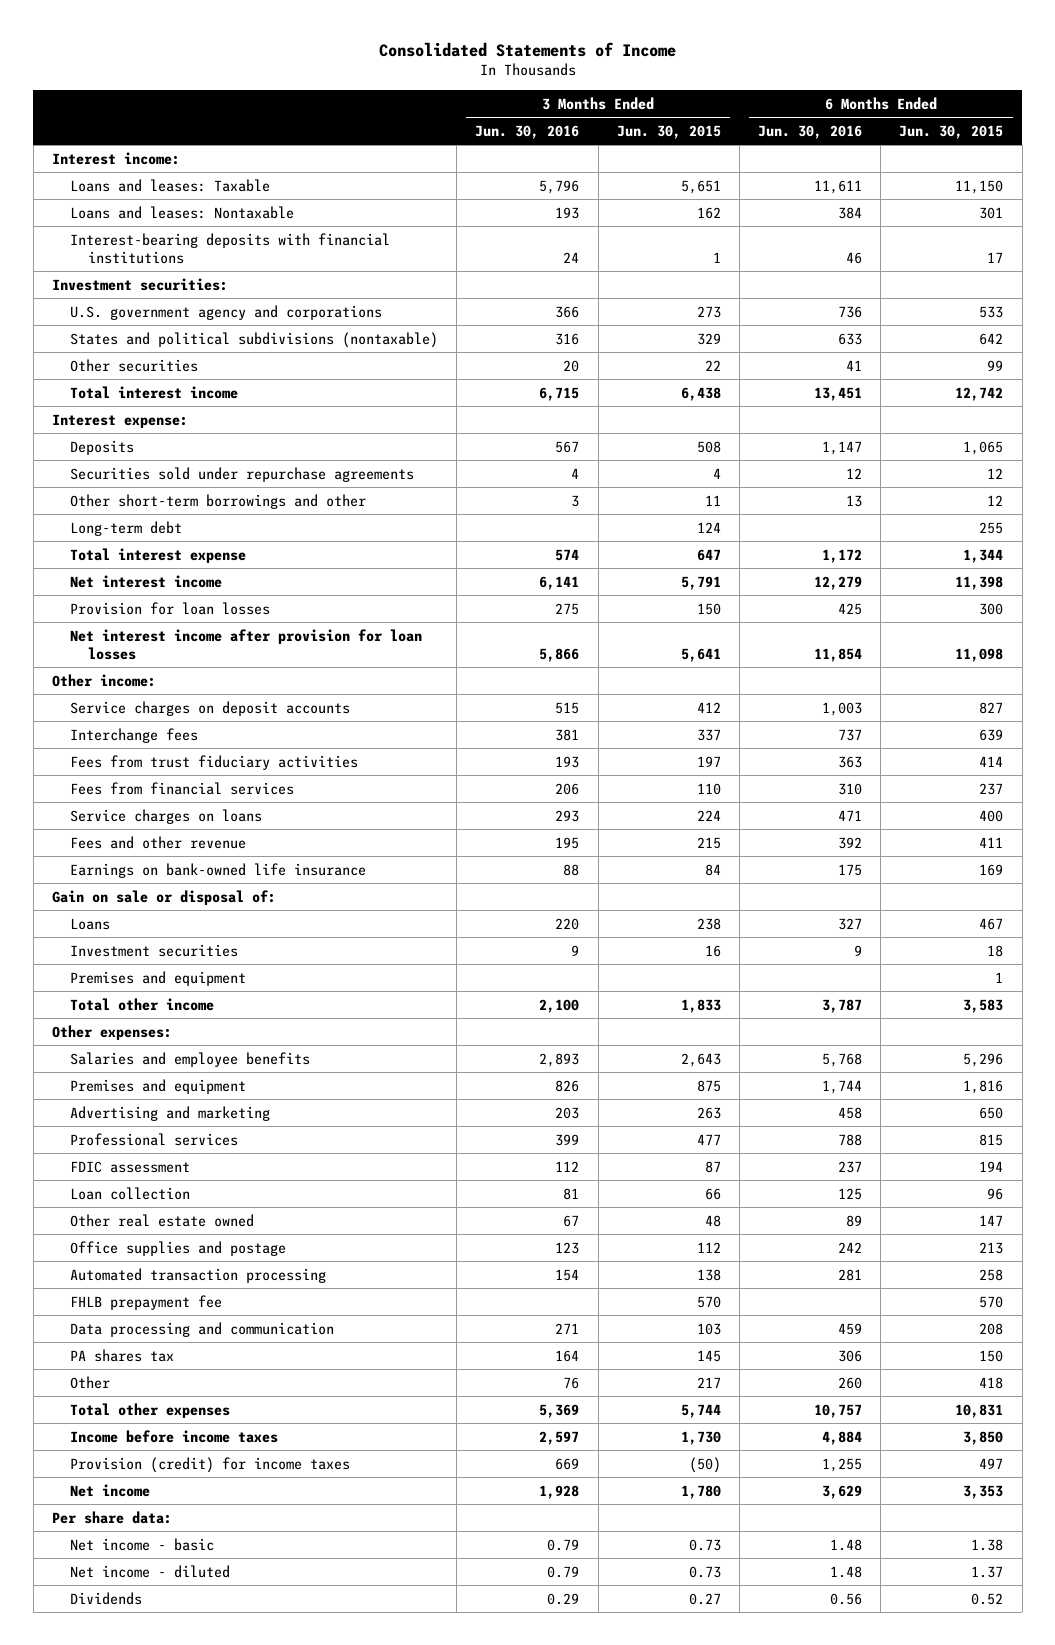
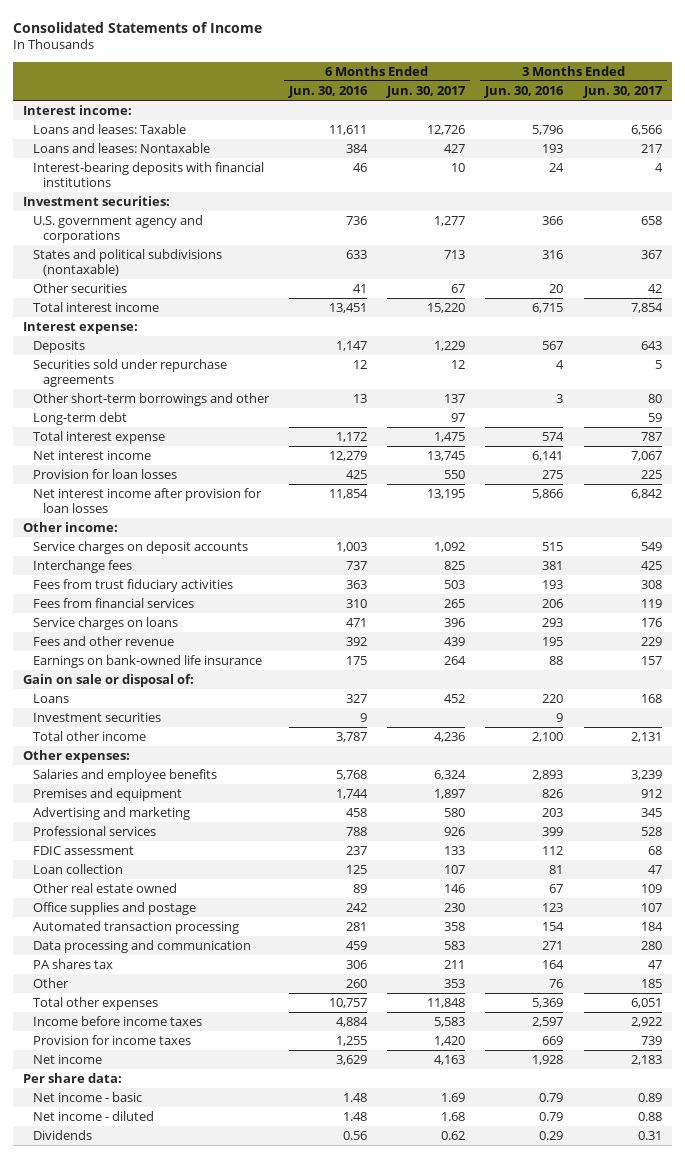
- | 3 Months Ended Jun. 30, 2016 | 3 Months Ended Jun. 30, 2015 | 6 Months Ended Jun. 30, 2016 | 6 Months Ended Jun. 30, 2015
+ | 6 Months Ended Jun. 30, 2016 | 6 Months Ended Jun. 30, 2017 | 3 Months Ended Jun. 30, 2016 | 3 Months Ended Jun. 30, 2017
- Premises and equipment | | | | 1
- FHLB prepayment fee | | 570 | | 570
- Provision (credit) for income taxes | 669 | (50) | 1,255 | 497
+ Provision for income taxes | 1,255 | 1,420 | 669 | 739

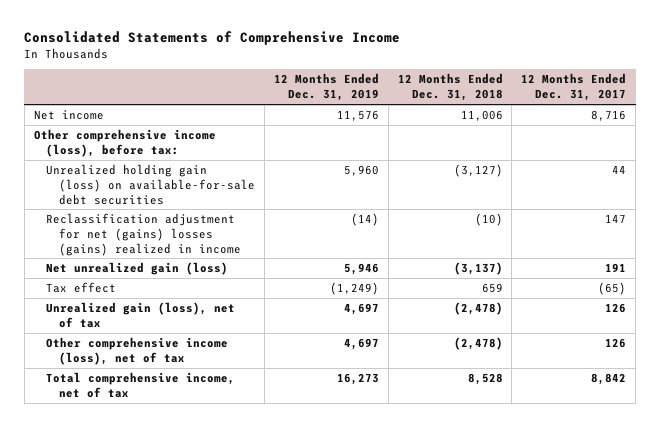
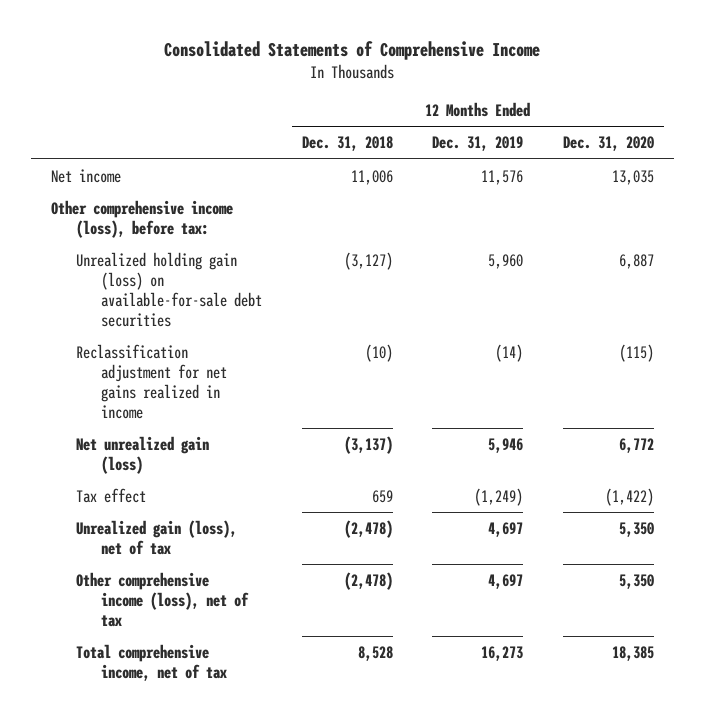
- | 12 Months Ended Dec. 31, 2019 | 12 Months Ended Dec. 31, 2018 | 12 Months Ended Dec. 31, 2017
+ | 12 Months Ended Dec. 31, 2018 | 12 Months Ended Dec. 31, 2019 | 12 Months Ended Dec. 31, 2020
- Reclassification adjustment for net (gains) losses (gains) realized in income | (14) | (10) | 147
+ Reclassification adjustment for net gains realized in income | (10) | (14) | (115)

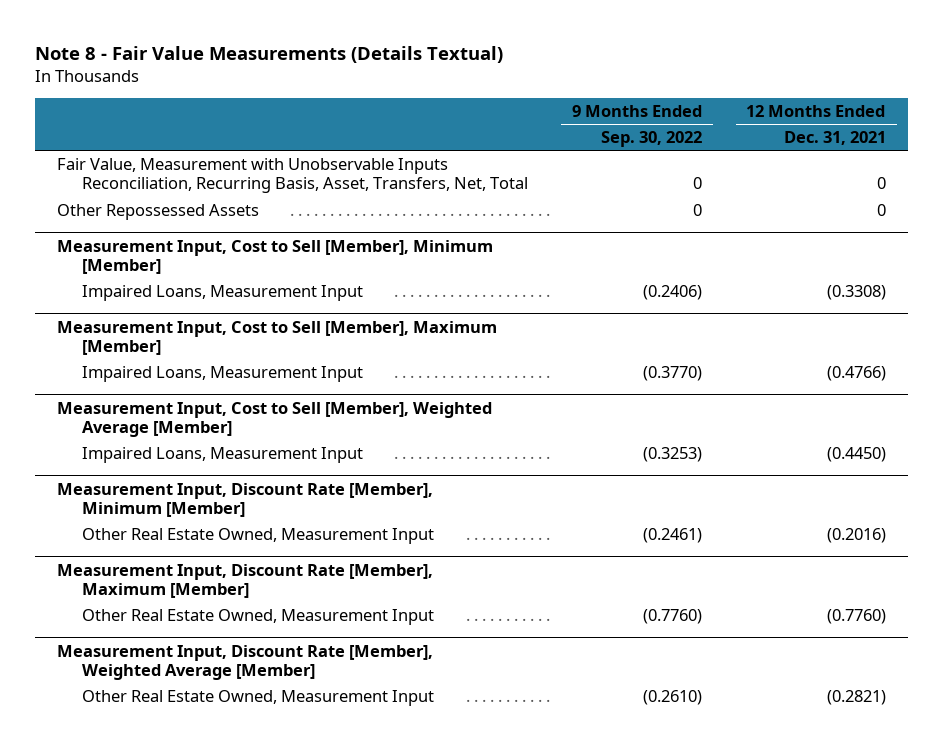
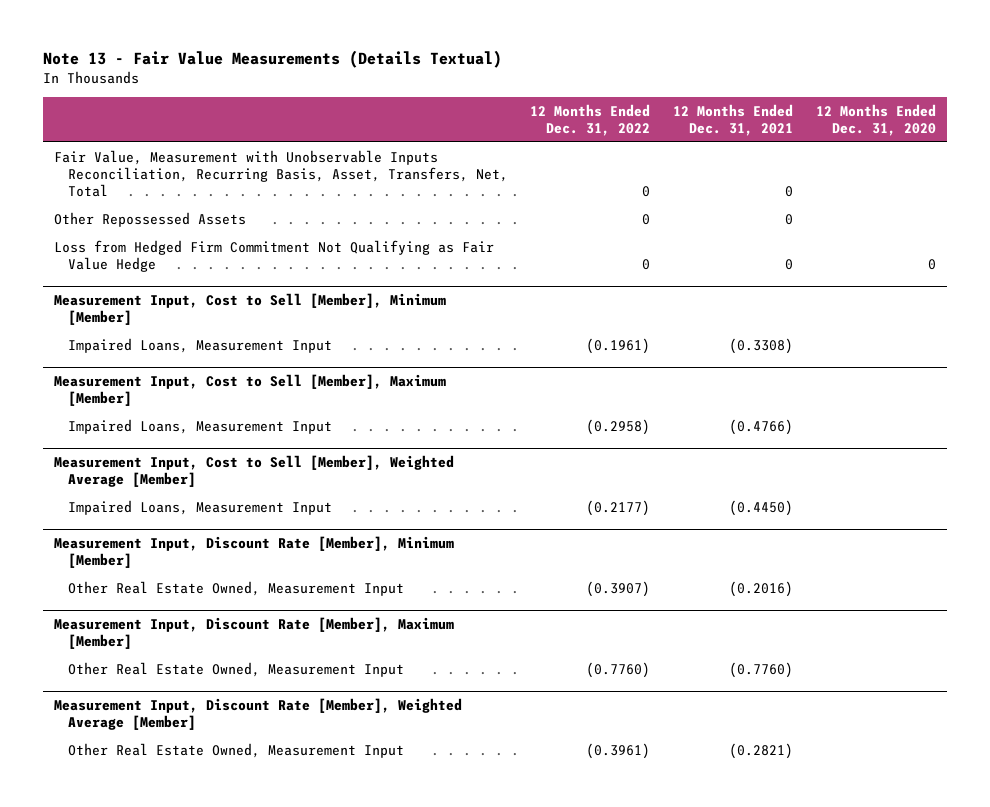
- Note 8 - Fair Value Measurements (Details Textual)
+ Note 13 - Fair Value Measurements (Details Textual)
- | 9 Months Ended Sep. 30, 2022 | 12 Months Ended Dec. 31, 2021
+ | 12 Months Ended Dec. 31, 2022 | 12 Months Ended Dec. 31, 2021 | 12 Months Ended Dec. 31, 2020
+ Loss from Hedged Firm Commitment Not Qualifying as Fair Value Hedge | 0 | 0 | 0

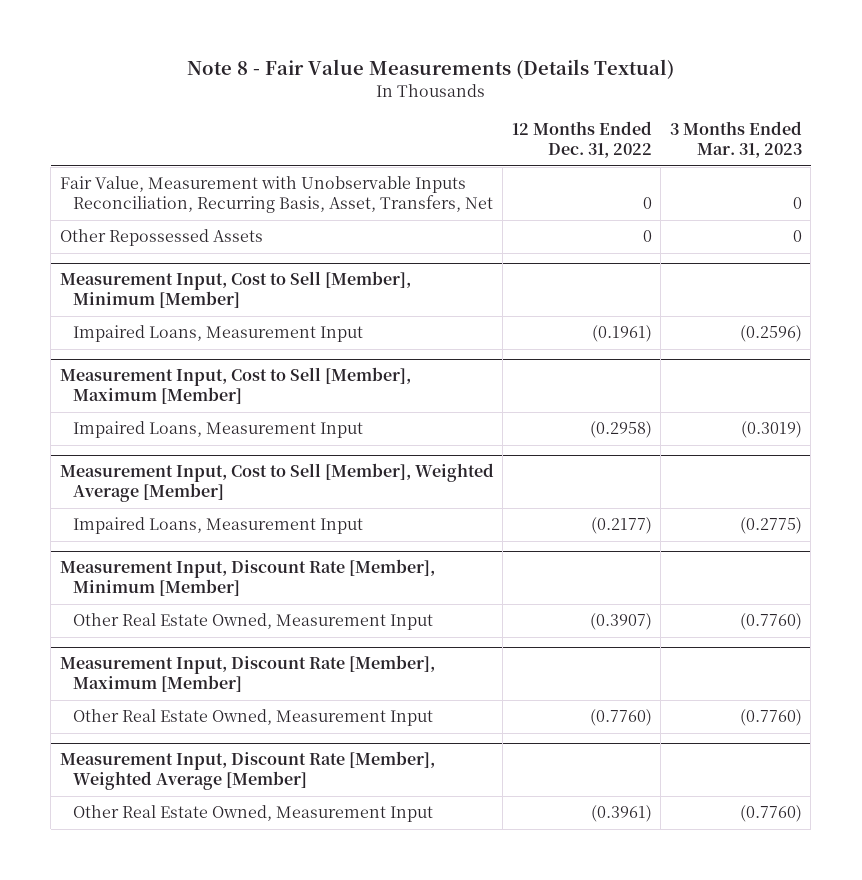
- Note 13 - Fair Value Measurements (Details Textual)
+ Note 8 - Fair Value Measurements (Details Textual)
- | 12 Months Ended Dec. 31, 2022 | 12 Months Ended Dec. 31, 2021 | 12 Months Ended Dec. 31, 2020
+ | 12 Months Ended Dec. 31, 2022 | 3 Months Ended Mar. 31, 2023
- Fair Value, Measurement with Unobservable Inputs Reconciliation, Recurring Basis, Asset, Transfers, Net, Total | 0 | 0 |
+ Fair Value, Measurement with Unobservable Inputs Reconciliation, Recurring Basis, Asset, Transfers, Net | 0 | 0
- Loss from Hedged Firm Commitment Not Qualifying as Fair Value Hedge | 0 | 0 | 0

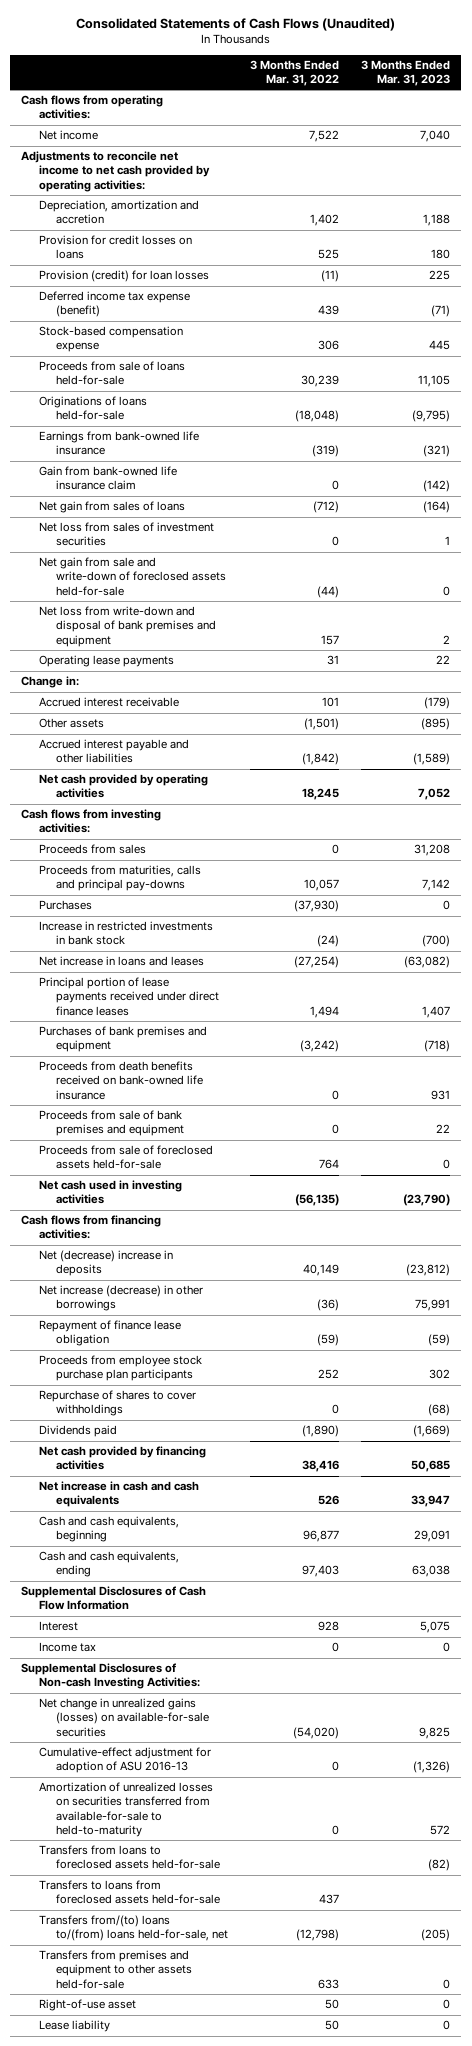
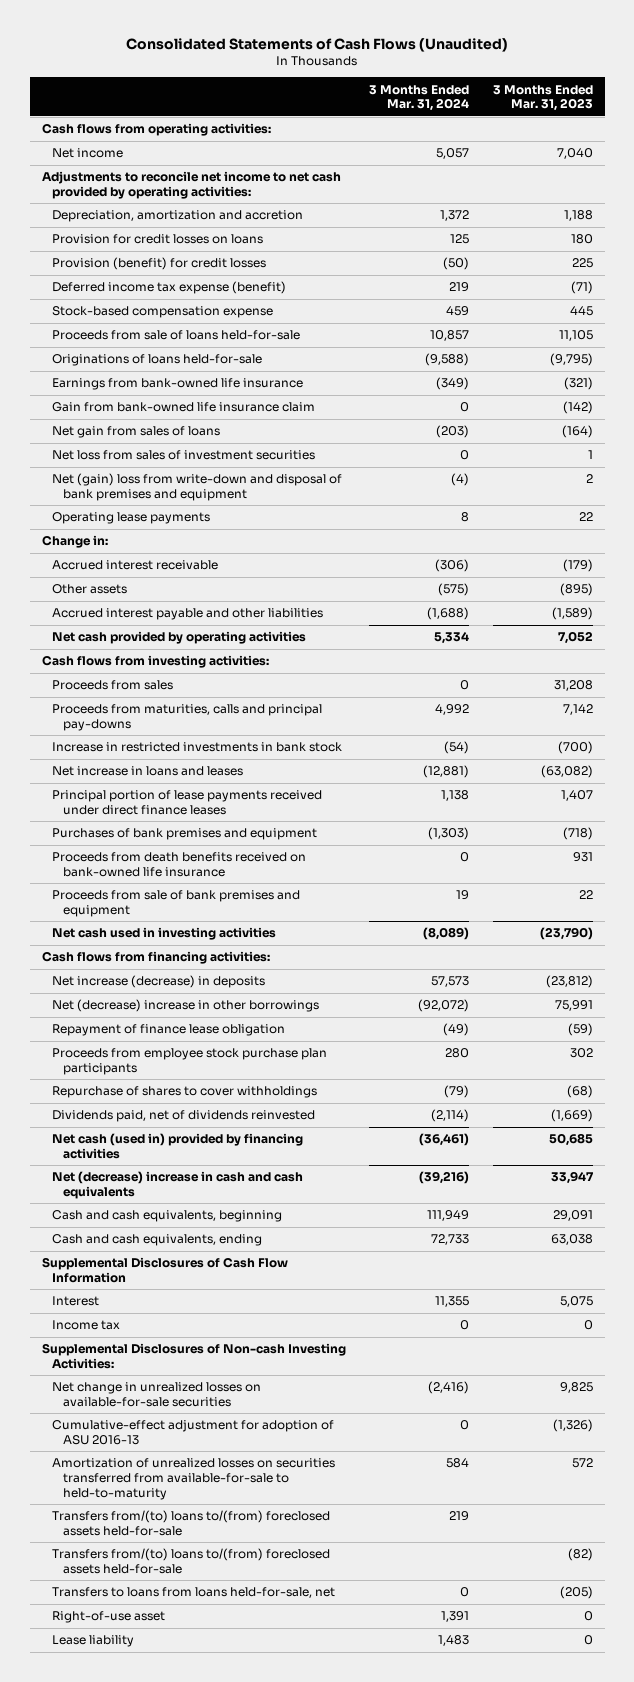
- | 3 Months Ended Mar. 31, 2022 | 3 Months Ended Mar. 31, 2023
+ | 3 Months Ended Mar. 31, 2024 | 3 Months Ended Mar. 31, 2023
- Provision (credit) for loan losses | (11) | 225
+ Provision (benefit) for credit losses | (50) | 225
- Net gain from sale and write-down of foreclosed assets held-for-sale | (44) | 0
- Net loss from write-down and disposal of bank premises and equipment | 157 | 2
+ Net (gain) loss from write-down and disposal of bank premises and equipment | (4) | 2
- Purchases | (37,930) | 0
- Proceeds from sale of foreclosed assets held-for-sale | 764 | 0
- Net (decrease) increase in deposits | 40,149 | (23,812)
- Net increase (decrease) in other borrowings | (36) | 75,991
+ Net increase (decrease) in deposits | 57,573 | (23,812)
+ Net (decrease) increase in other borrowings | (92,072) | 75,991
- Dividends paid | (1,890) | (1,669)
- Net cash provided by financing activities | 38,416 | 50,685
- Net increase in cash and cash equivalents | 526 | 33,947
+ Dividends paid, net of dividends reinvested | (2,114) | (1,669)
+ Net cash (used in) provided by financing activities | (36,461) | 50,685
+ Net (decrease) increase in cash and cash equivalents | (39,216) | 33,947
- Net change in unrealized gains (losses) on available-for-sale securities | (54,020) | 9,825
+ Net change in unrealized losses on available-for-sale securities | (2,416) | 9,825
- Transfers from loans to foreclosed assets held-for-sale | | (82)
- Transfers to loans from foreclosed assets held-for-sale | 437 |
- Transfers from/(to) loans to/(from) loans held-for-sale, net | (12,798) | (205)
- Transfers from premises and equipment to other assets held-for-sale | 633 | 0
+ Transfers from/(to) loans to/(from) foreclosed assets held-for-sale | 219 |
+ Transfers from/(to) loans to/(from) foreclosed assets held-for-sale | | (82)
+ Transfers to loans from loans held-for-sale, net | 0 | (205)

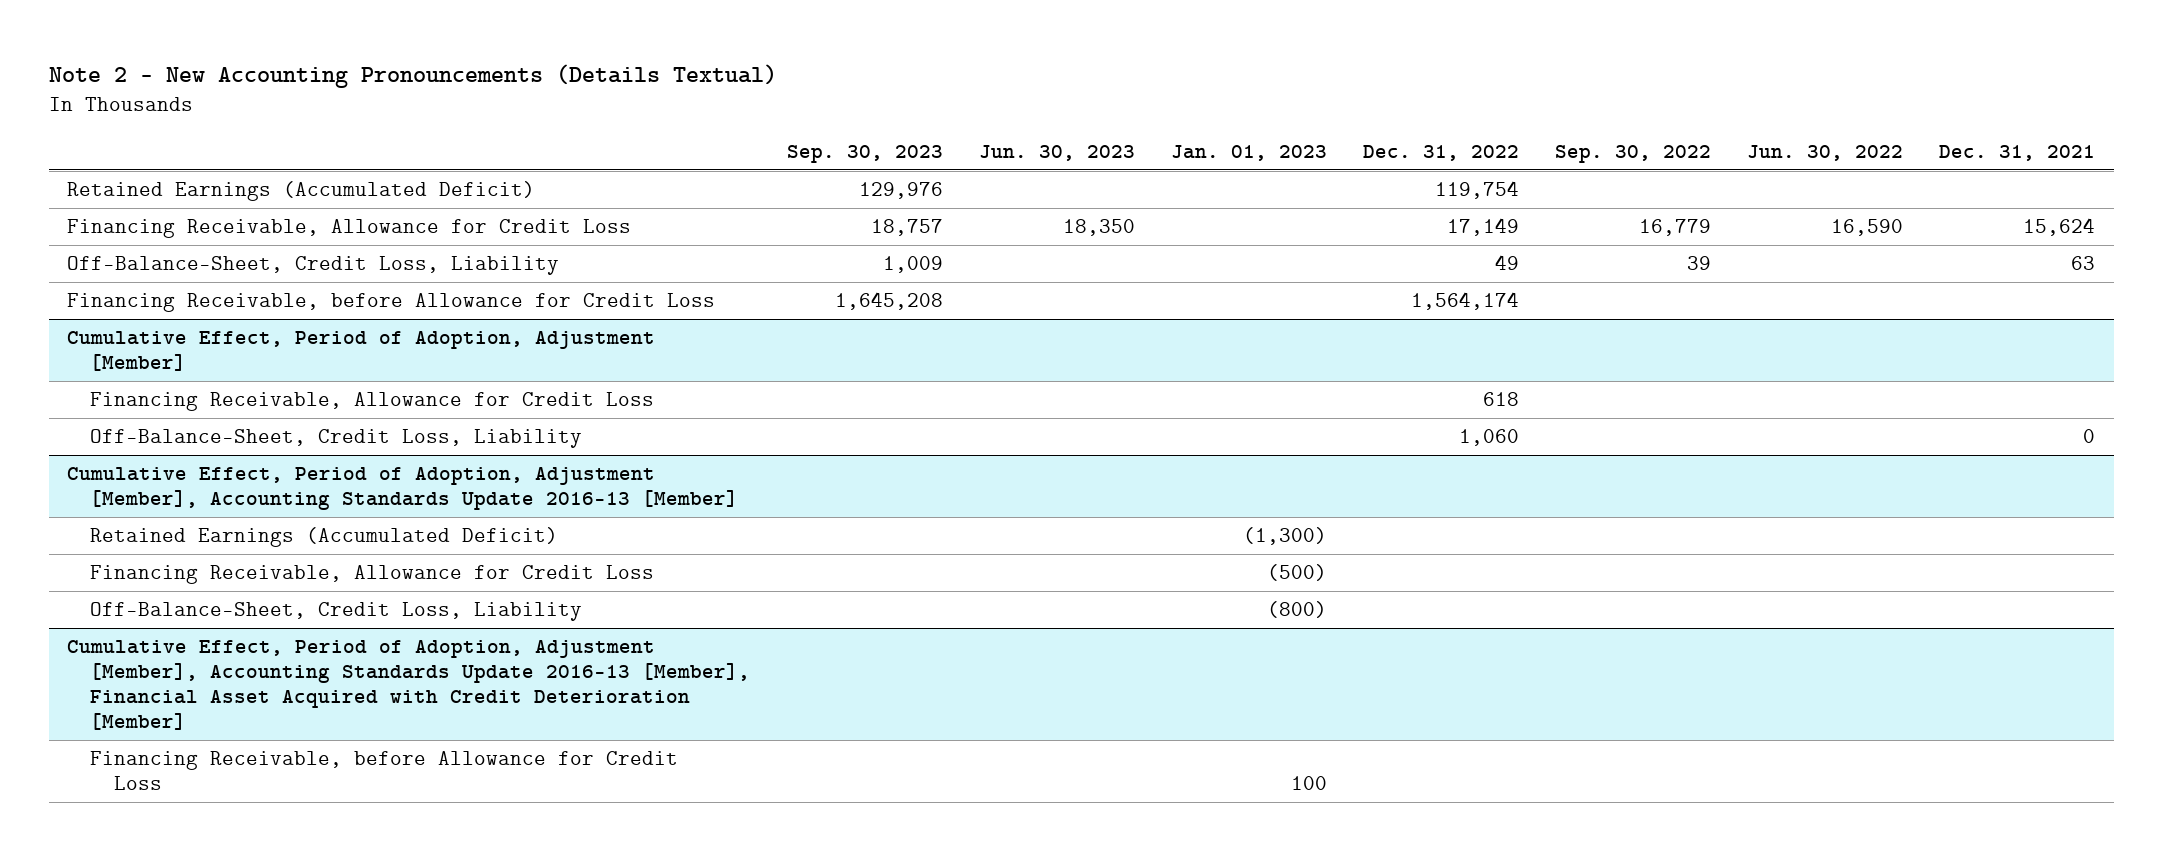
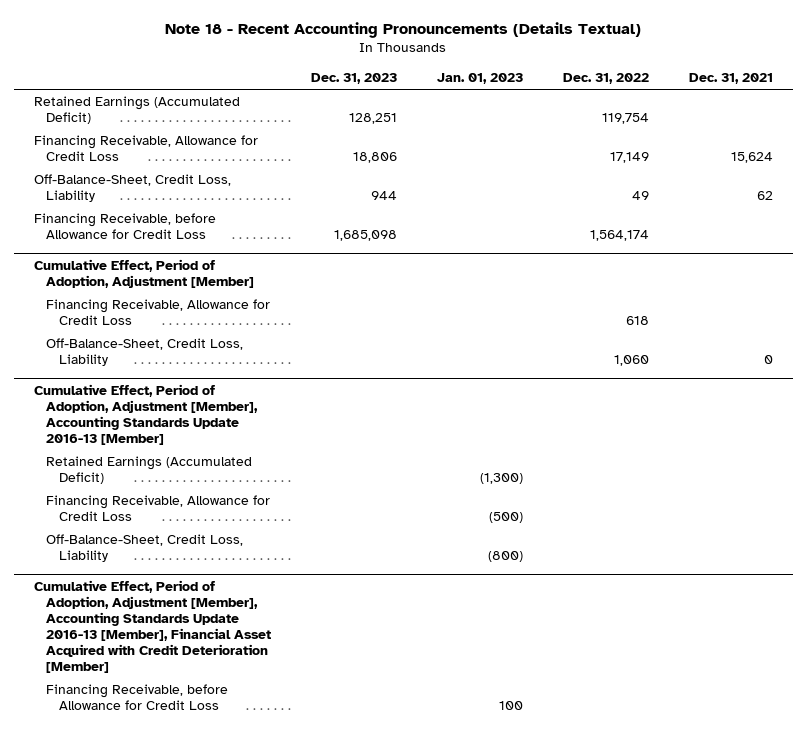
- Note 2 - New Accounting Pronouncements (Details Textual)
+ Note 18 - Recent Accounting Pronouncements (Details Textual)
- | Sep. 30, 2023 | Jun. 30, 2023 | Jan. 01, 2023 | Dec. 31, 2022 | Sep. 30, 2022 | Jun. 30, 2022 | Dec. 31, 2021
+ | Dec. 31, 2023 | Jan. 01, 2023 | Dec. 31, 2022 | Dec. 31, 2021
- Off-Balance-Sheet, Credit Loss, Liability | 1,009 | | | 49 | 39 | | 63
+ Off-Balance-Sheet, Credit Loss, Liability | 944 | | 49 | 62

